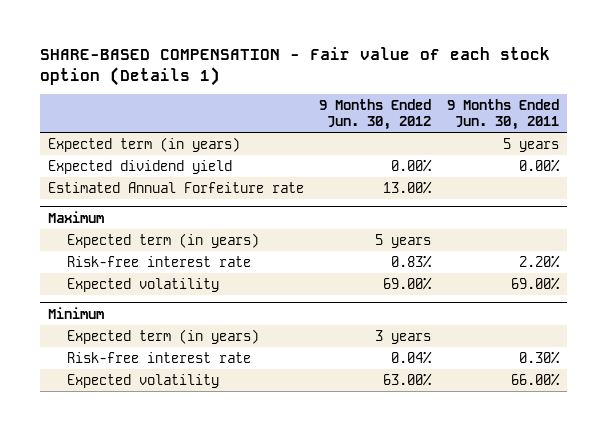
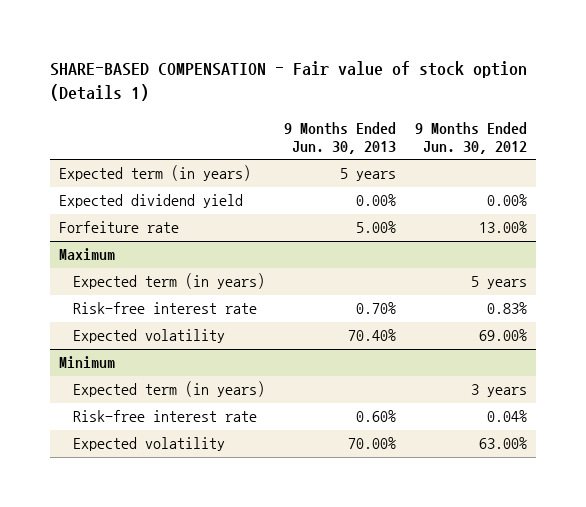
- SHARE-BASED COMPENSATION - Fair value of each stock option (Details 1)
+ SHARE-BASED COMPENSATION - Fair value of stock option (Details 1)
- | 9 Months Ended Jun. 30, 2012 | 9 Months Ended Jun. 30, 2011
+ | 9 Months Ended Jun. 30, 2013 | 9 Months Ended Jun. 30, 2012
- Estimated Annual Forfeiture rate | 13.00% |
+ Forfeiture rate | 5.00% | 13.00%

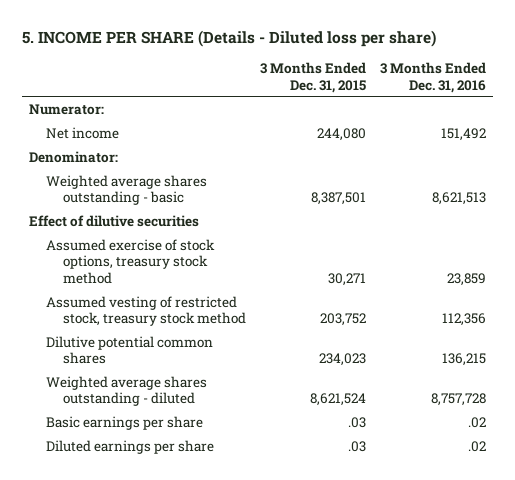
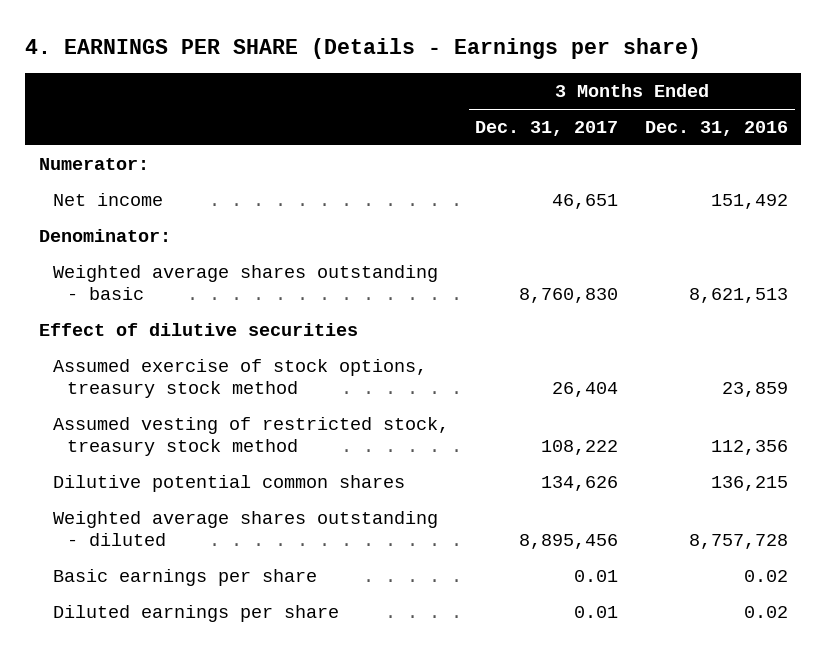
- 5. INCOME PER SHARE (Details - Diluted loss per share)
+ 4. EARNINGS PER SHARE (Details - Earnings per share)
- | 3 Months Ended Dec. 31, 2015 | 3 Months Ended Dec. 31, 2016
+ | 3 Months Ended Dec. 31, 2017 | 3 Months Ended Dec. 31, 2016
- Basic earnings per share | .03 | .02
- Diluted earnings per share | .03 | .02
+ Basic earnings per share | 0.01 | 0.02
+ Diluted earnings per share | 0.01 | 0.02

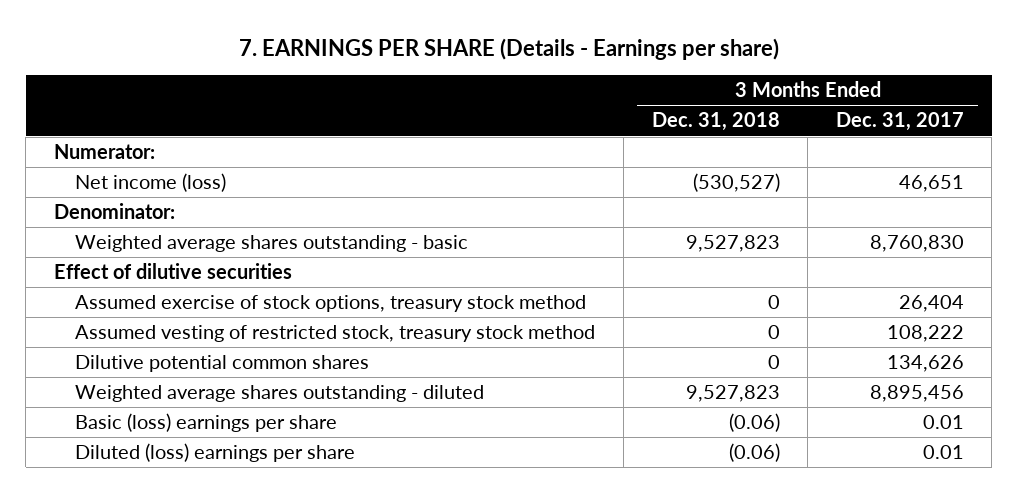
- 4. EARNINGS PER SHARE (Details - Earnings per share)
+ 7. EARNINGS PER SHARE (Details - Earnings per share)
- | 3 Months Ended Dec. 31, 2017 | 3 Months Ended Dec. 31, 2016
+ | 3 Months Ended Dec. 31, 2018 | 3 Months Ended Dec. 31, 2017
- Net income | 46,651 | 151,492
+ Net income (loss) | (530,527) | 46,651
- Basic earnings per share | 0.01 | 0.02
- Diluted earnings per share | 0.01 | 0.02
+ Basic (loss) earnings per share | (0.06) | 0.01
+ Diluted (loss) earnings per share | (0.06) | 0.01

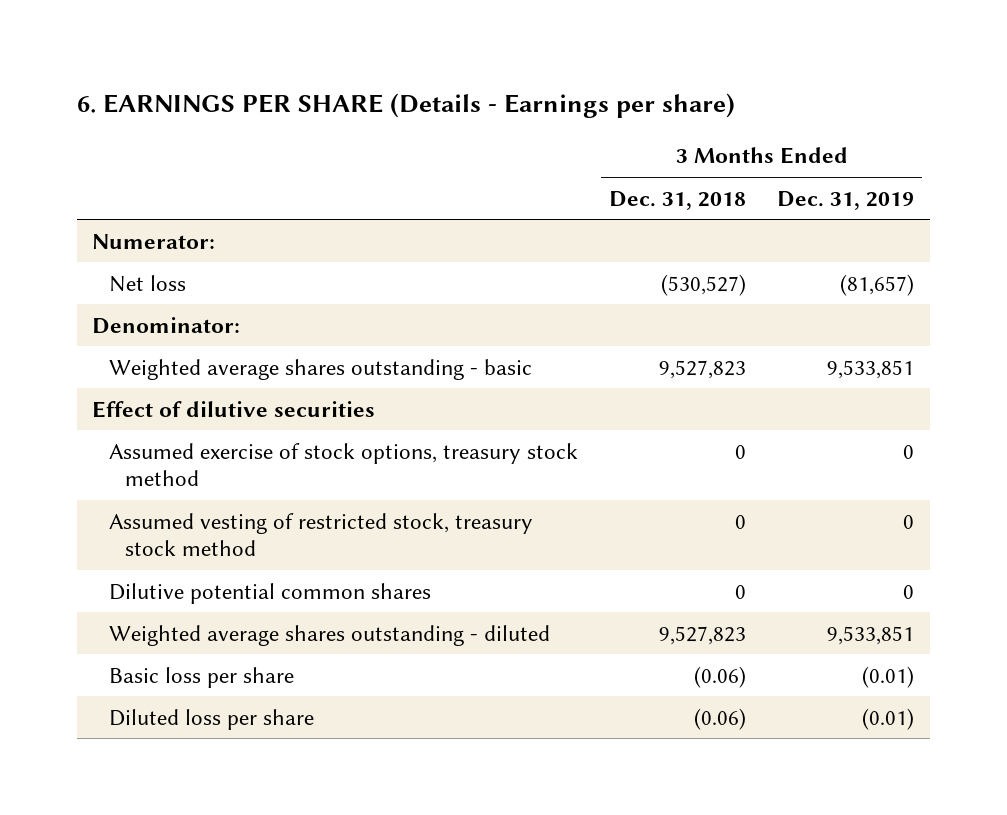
- 7. EARNINGS PER SHARE (Details - Earnings per share)
+ 6. EARNINGS PER SHARE (Details - Earnings per share)
- | 3 Months Ended Dec. 31, 2018 | 3 Months Ended Dec. 31, 2017
+ | 3 Months Ended Dec. 31, 2018 | 3 Months Ended Dec. 31, 2019
- Net income (loss) | (530,527) | 46,651
+ Net loss | (530,527) | (81,657)
- Basic (loss) earnings per share | (0.06) | 0.01
- Diluted (loss) earnings per share | (0.06) | 0.01
+ Basic loss per share | (0.06) | (0.01)
+ Diluted loss per share | (0.06) | (0.01)

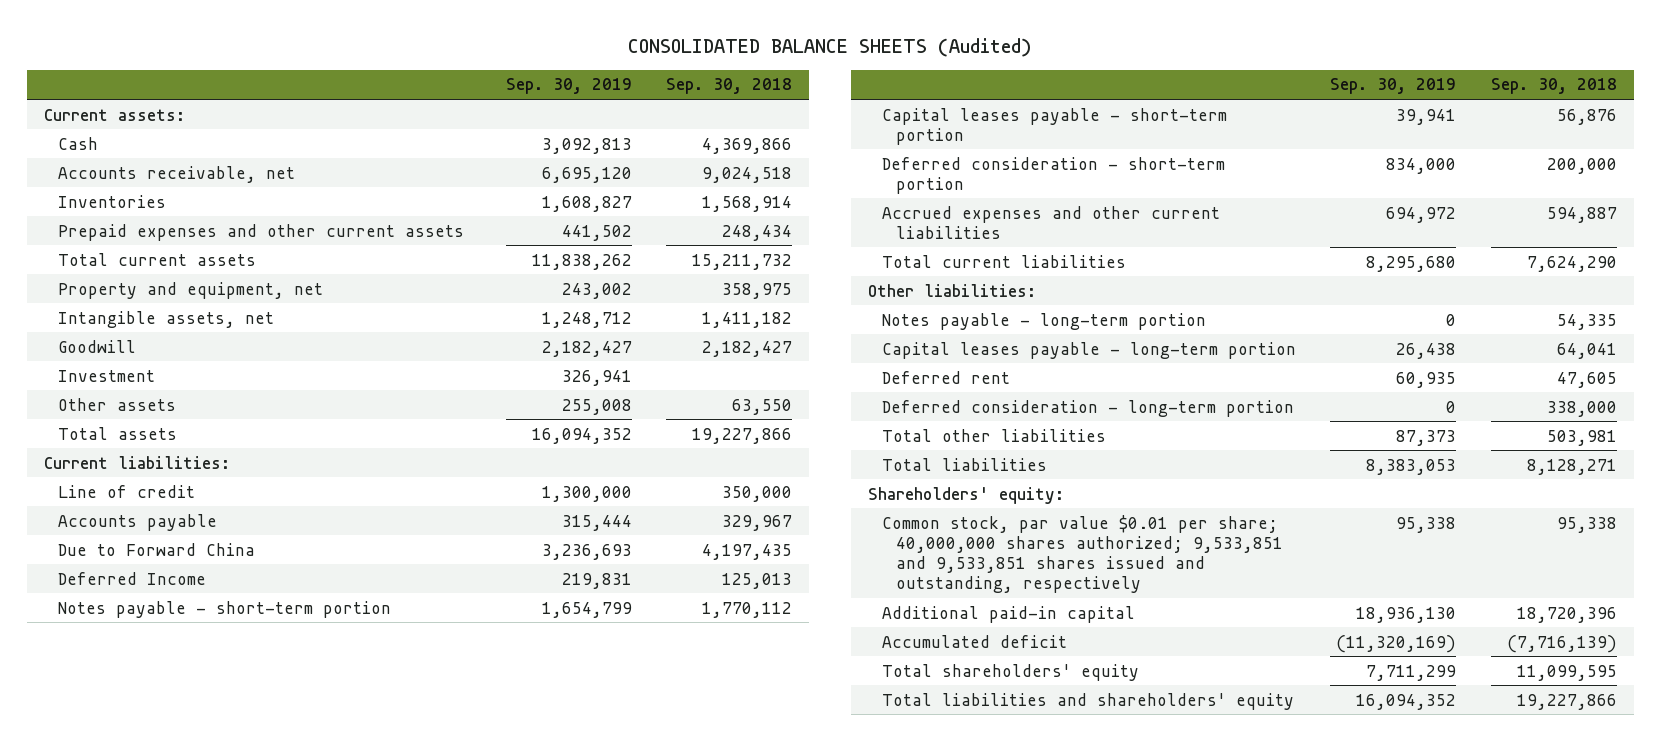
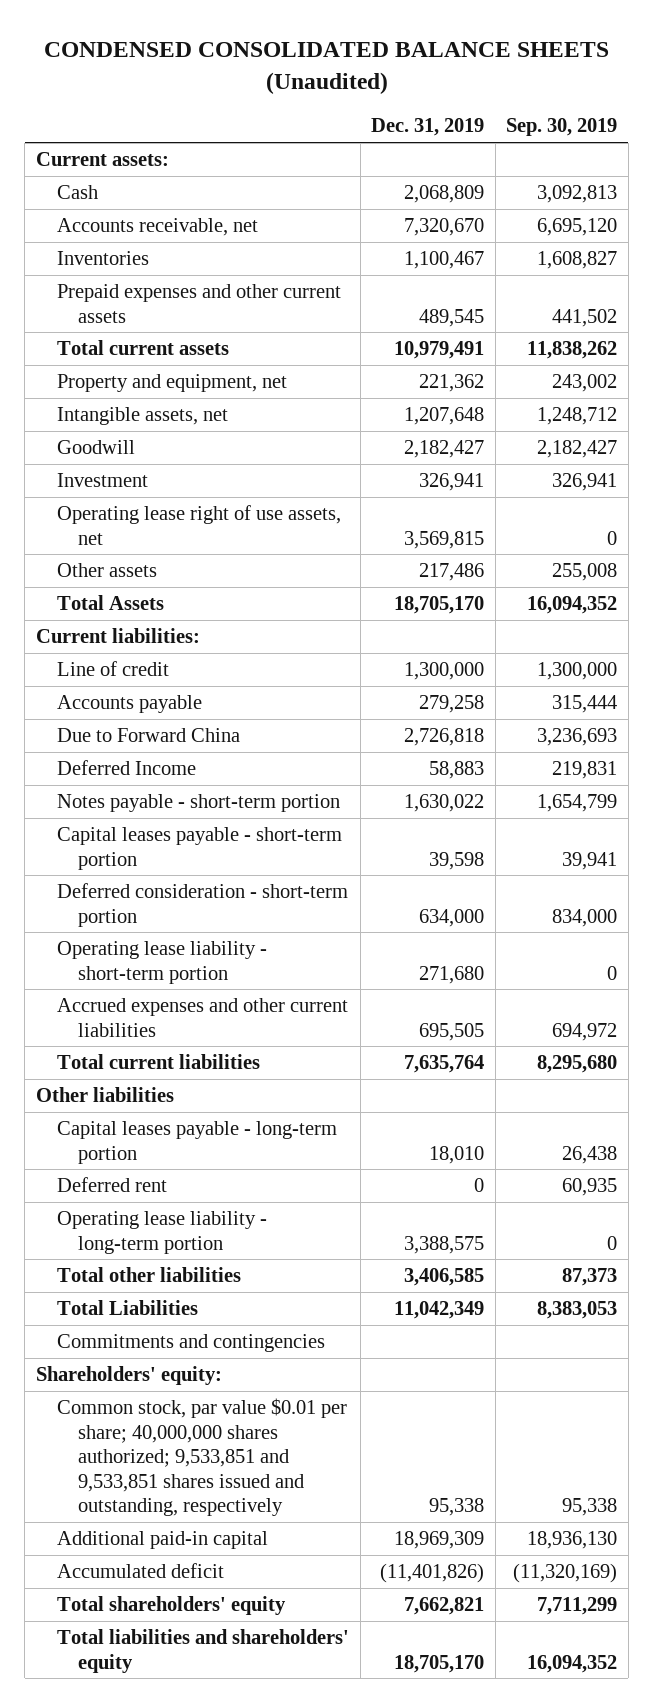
- CONSOLIDATED BALANCE SHEETS (Audited)
+ CONDENSED CONSOLIDATED BALANCE SHEETS (Unaudited)
- | Sep. 30, 2019 | Sep. 30, 2018
+ | Dec. 31, 2019 | Sep. 30, 2019
+ Operating lease right of use assets, net | 3,569,815 | 0
- Total assets | 16,094,352 | 19,227,866
+ Total Assets | 18,705,170 | 16,094,352
+ Operating lease liability - short-term portion | 271,680 | 0
- Other liabilities:
- Notes payable - long-term portion | 0 | 54,335
+ Other liabilities
- Deferred consideration - long-term portion | 0 | 338,000
+ Operating lease liability - long-term portion | 3,388,575 | 0
- Total liabilities | 8,383,053 | 8,128,271
+ Total Liabilities | 11,042,349 | 8,383,053
+ Commitments and contingencies

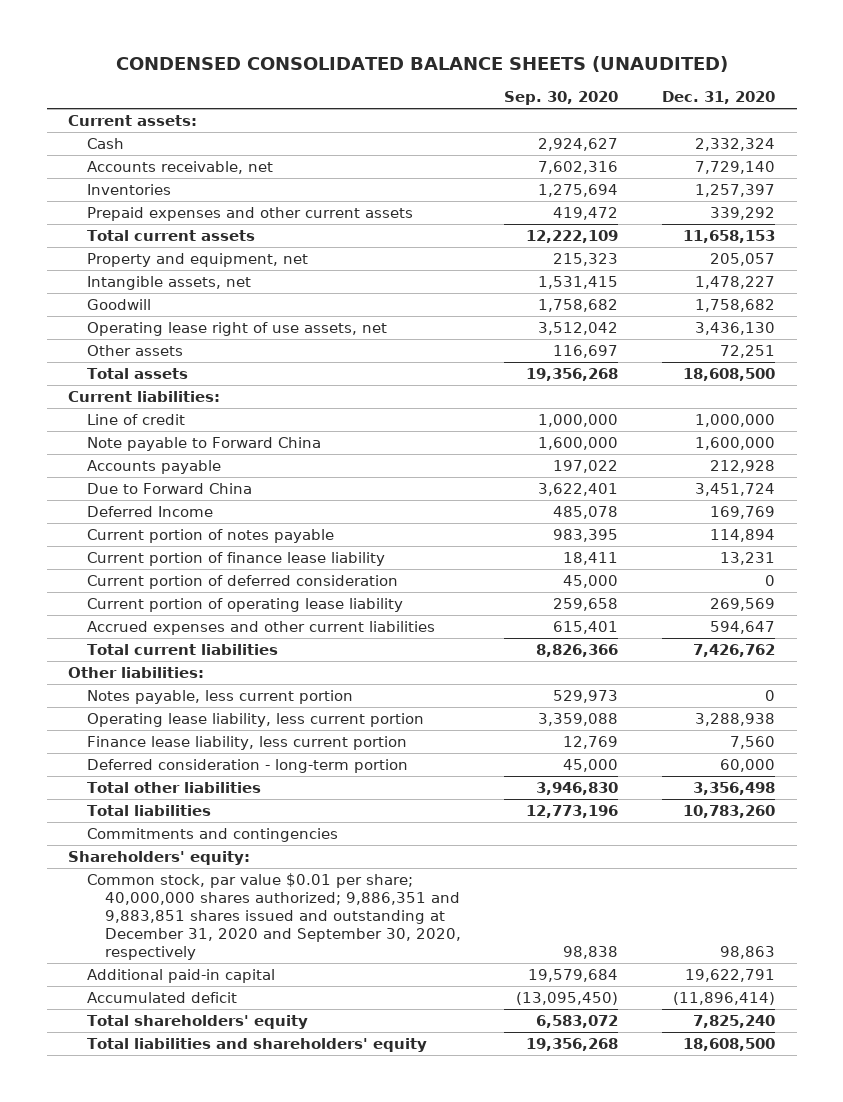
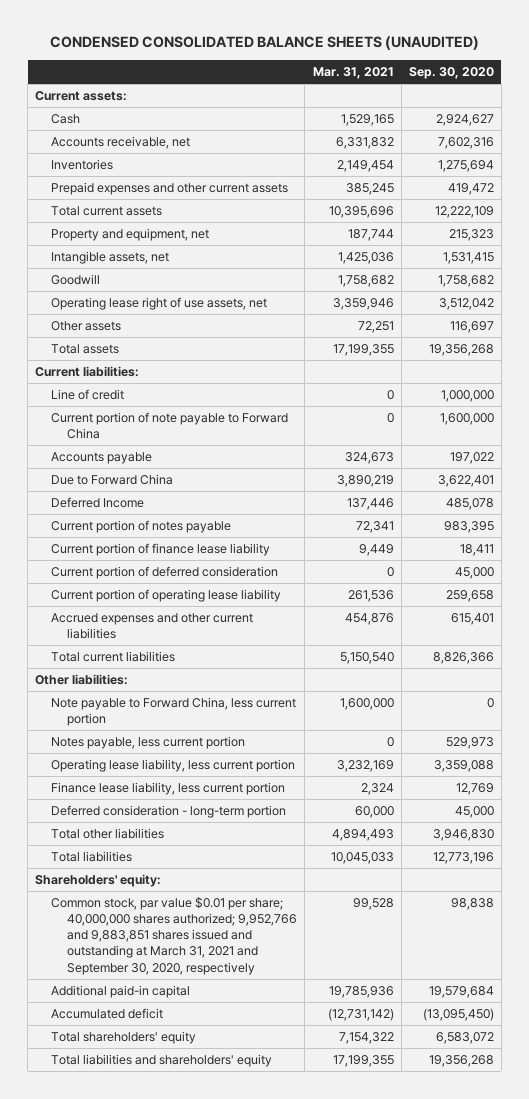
- | Sep. 30, 2020 | Dec. 31, 2020
+ | Mar. 31, 2021 | Sep. 30, 2020
- Note payable to Forward China | 1,600,000 | 1,600,000
+ Current portion of note payable to Forward China | 0 | 1,600,000
+ Note payable to Forward China, less current portion | 1,600,000 | 0
- Commitments and contingencies
- Common stock, par value $0.01 per share; 40,000,000 shares authorized; 9,886,351 and 9,883,851 shares issued and outstanding at December 31, 2020 and September 30, 2020, respectively | 98,838 | 98,863
+ Common stock, par value $0.01 per share; 40,000,000 shares authorized; 9,952,766 and 9,883,851 shares issued and outstanding at March 31, 2021 and September 30, 2020, respectively | 99,528 | 98,838

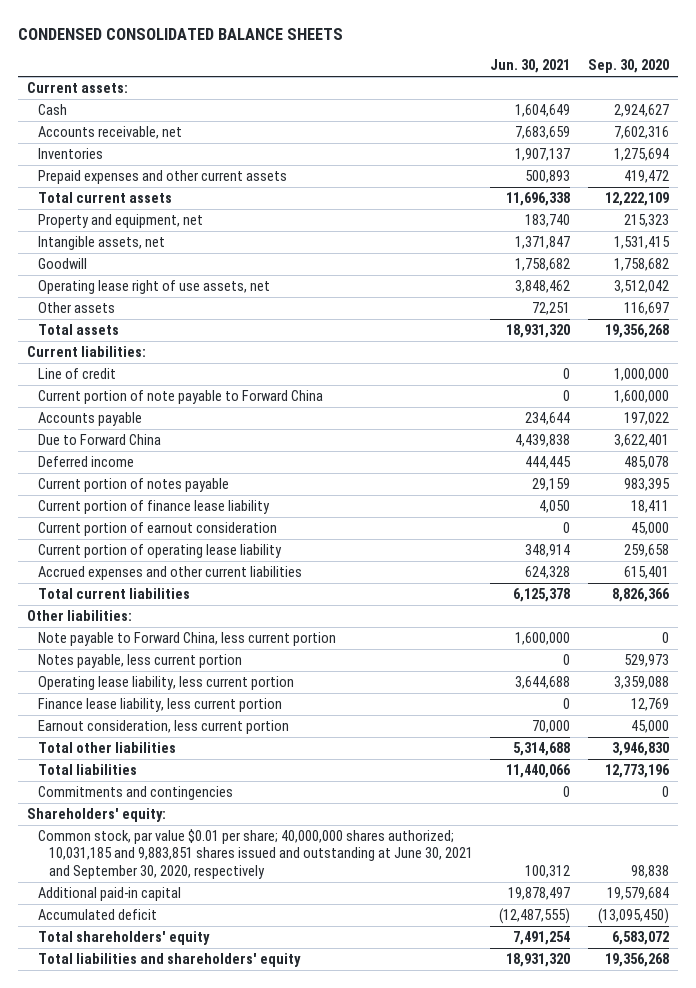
- CONDENSED CONSOLIDATED BALANCE SHEETS (UNAUDITED)
+ CONDENSED CONSOLIDATED BALANCE SHEETS
- | Mar. 31, 2021 | Sep. 30, 2020
+ | Jun. 30, 2021 | Sep. 30, 2020
- Deferred Income | 137,446 | 485,078
+ Deferred income | 444,445 | 485,078
- Current portion of deferred consideration | 0 | 45,000
+ Current portion of earnout consideration | 0 | 45,000
- Deferred consideration - long-term portion | 60,000 | 45,000
+ Earnout consideration, less current portion | 70,000 | 45,000
+ Commitments and contingencies | 0 | 0
- Common stock, par value $0.01 per share; 40,000,000 shares authorized; 9,952,766 and 9,883,851 shares issued and outstanding at March 31, 2021 and September 30, 2020, respectively | 99,528 | 98,838
+ Common stock, par value $0.01 per share; 40,000,000 shares authorized; 10,031,185 and 9,883,851 shares issued and outstanding at June 30, 2021 and September 30, 2020, respectively | 100,312 | 98,838

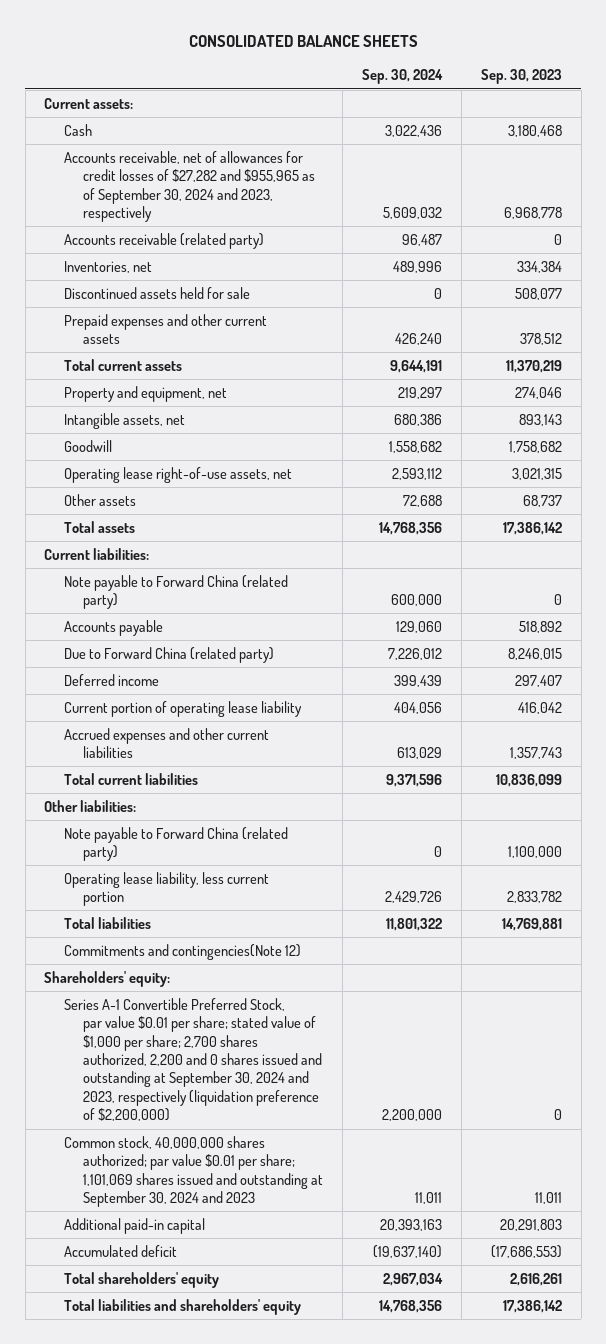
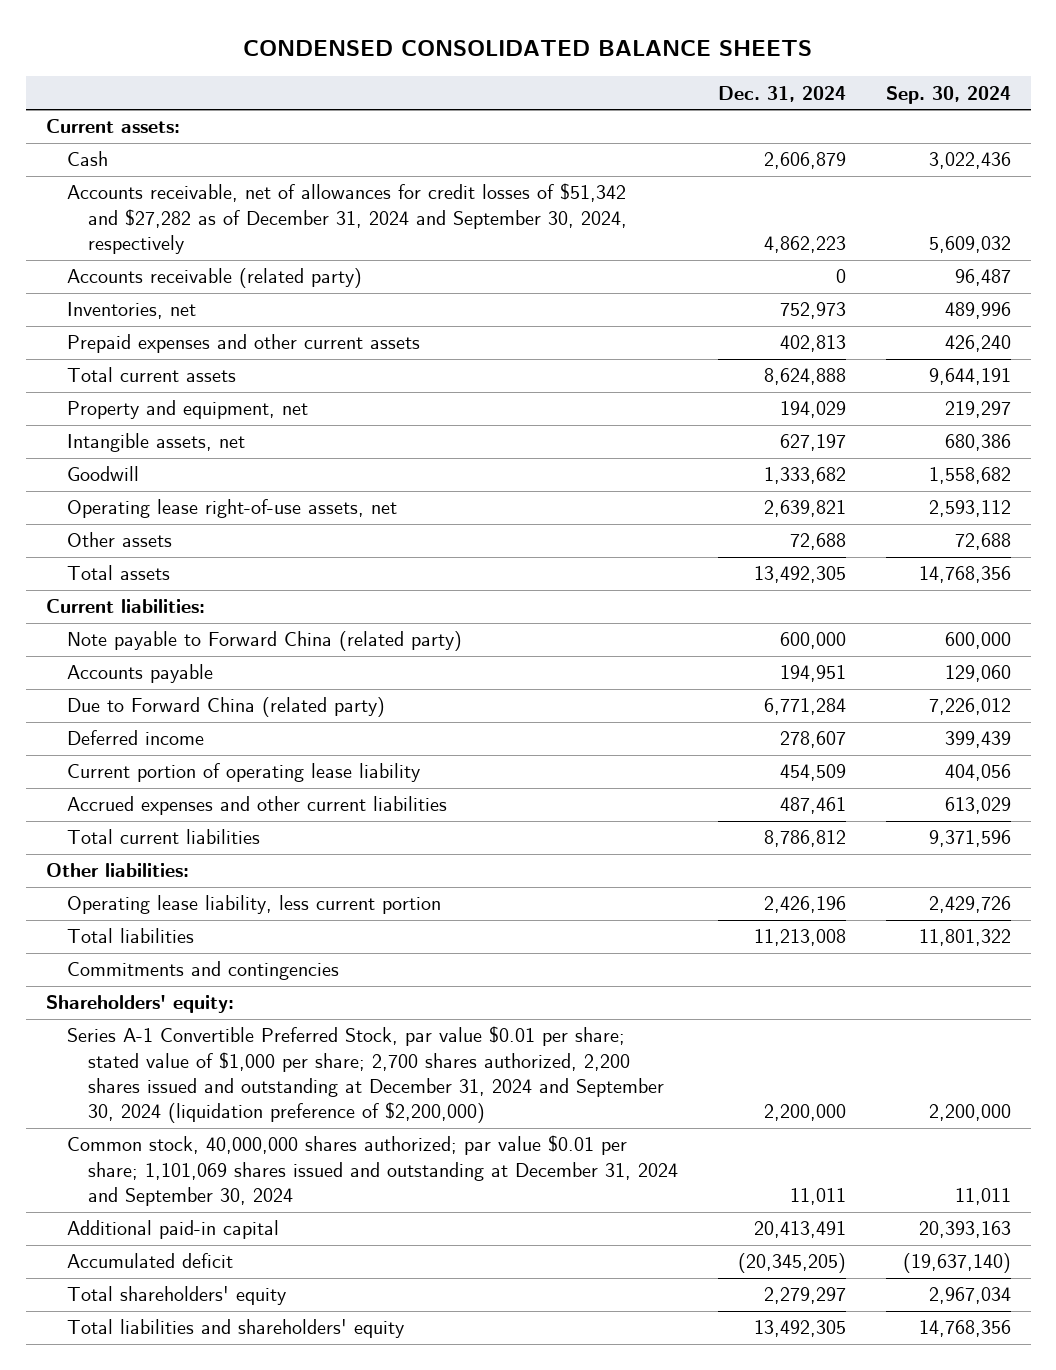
- CONSOLIDATED BALANCE SHEETS
+ CONDENSED CONSOLIDATED BALANCE SHEETS
- | Sep. 30, 2024 | Sep. 30, 2023
+ | Dec. 31, 2024 | Sep. 30, 2024
- Accounts receivable, net of allowances for credit losses of $27,282 and $955,965 as of September 30, 2024 and 2023, respectively | 5,609,032 | 6,968,778
+ Accounts receivable, net of allowances for credit losses of $51,342 and $27,282 as of December 31, 2024 and September 30, 2024, respectively | 4,862,223 | 5,609,032
- Discontinued assets held for sale | 0 | 508,077
- Note payable to Forward China (related party) | 0 | 1,100,000
- Commitments and contingencies(Note 12)
+ Commitments and contingencies
- Series A-1 Convertible Preferred Stock, par value $0.01 per share; stated value of $1,000 per share; 2,700 shares authorized, 2,200 and 0 shares issued and outstanding at September 30, 2024 and 2023, respectively (liquidation preference of $2,200,000) | 2,200,000 | 0
- Common stock, 40,000,000 shares authorized; par value $0.01 per share; 1,101,069 shares issued and outstanding at September 30, 2024 and 2023 | 11,011 | 11,011
+ Series A-1 Convertible Preferred Stock, par value $0.01 per share; stated value of $1,000 per share; 2,700 shares authorized, 2,200 shares issued and outstanding at December 31, 2024 and September 30, 2024 (liquidation preference of $2,200,000) | 2,200,000 | 2,200,000
+ Common stock, 40,000,000 shares authorized; par value $0.01 per share; 1,101,069 shares issued and outstanding at December 31, 2024 and September 30, 2024 | 11,011 | 11,011

